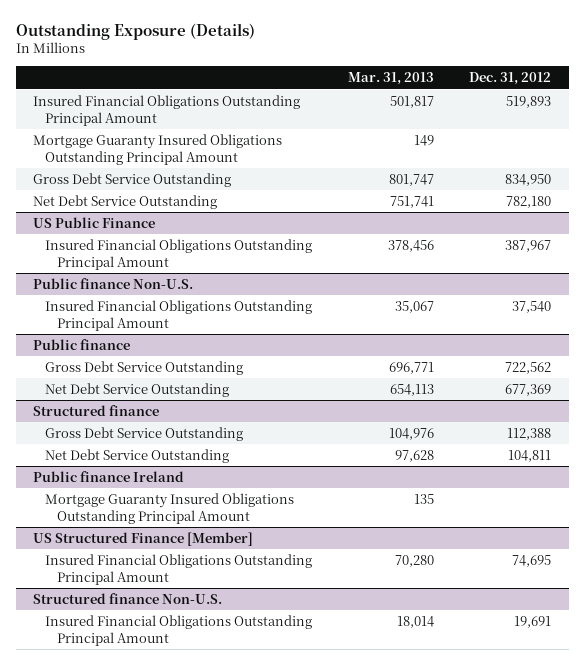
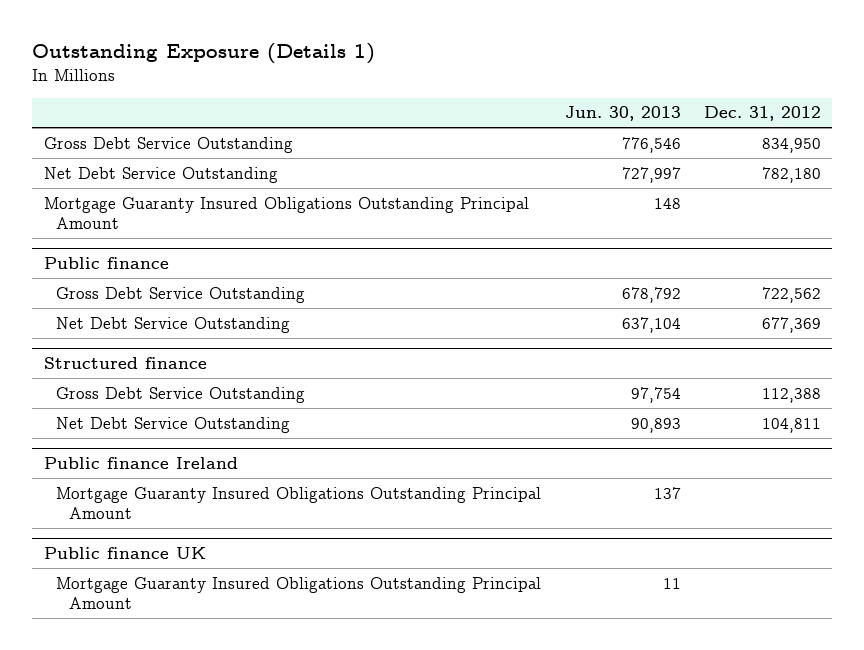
- Outstanding Exposure (Details)
+ Outstanding Exposure (Details 1)
- | Mar. 31, 2013 | Dec. 31, 2012
+ | Jun. 30, 2013 | Dec. 31, 2012
- Insured Financial Obligations Outstanding Principal Amount | 501,817 | 519,893
- US Public Finance
- Insured Financial Obligations Outstanding Principal Amount | 378,456 | 387,967
- Public finance Non-U.S.
- Insured Financial Obligations Outstanding Principal Amount | 35,067 | 37,540
moved down: Mortgage Guaranty Insured Obligations Outstanding Principal Amount | 148 |
- US Structured Finance [Member]
- Insured Financial Obligations Outstanding Principal Amount | 70,280 | 74,695
- Structured finance Non-U.S.
- Insured Financial Obligations Outstanding Principal Amount | 18,014 | 19,691
+ Public finance UK
+ Mortgage Guaranty Insured Obligations Outstanding Principal Amount | 11 |

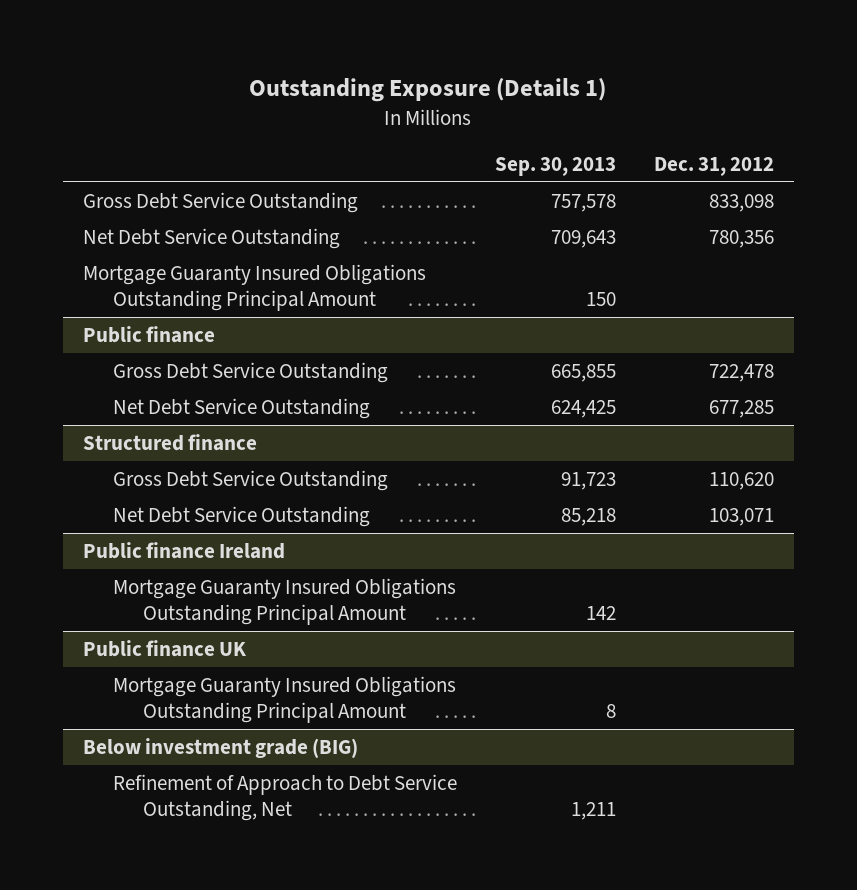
- | Jun. 30, 2013 | Dec. 31, 2012
+ | Sep. 30, 2013 | Dec. 31, 2012
- Gross Debt Service Outstanding | 776,546 | 834,950
- Net Debt Service Outstanding | 727,997 | 782,180
+ Gross Debt Service Outstanding | 757,578 | 833,098
+ Net Debt Service Outstanding | 709,643 | 780,356
@ Public finance
- Gross Debt Service Outstanding | 678,792 | 722,562
- Net Debt Service Outstanding | 637,104 | 677,369
+ Gross Debt Service Outstanding | 665,855 | 722,478
+ Net Debt Service Outstanding | 624,425 | 677,285
@ Structured finance
- Gross Debt Service Outstanding | 97,754 | 112,388
- Net Debt Service Outstanding | 90,893 | 104,811
+ Gross Debt Service Outstanding | 91,723 | 110,620
+ Net Debt Service Outstanding | 85,218 | 103,071
+ Below investment grade (BIG)
+ Refinement of Approach to Debt Service Outstanding, Net | 1,211 |

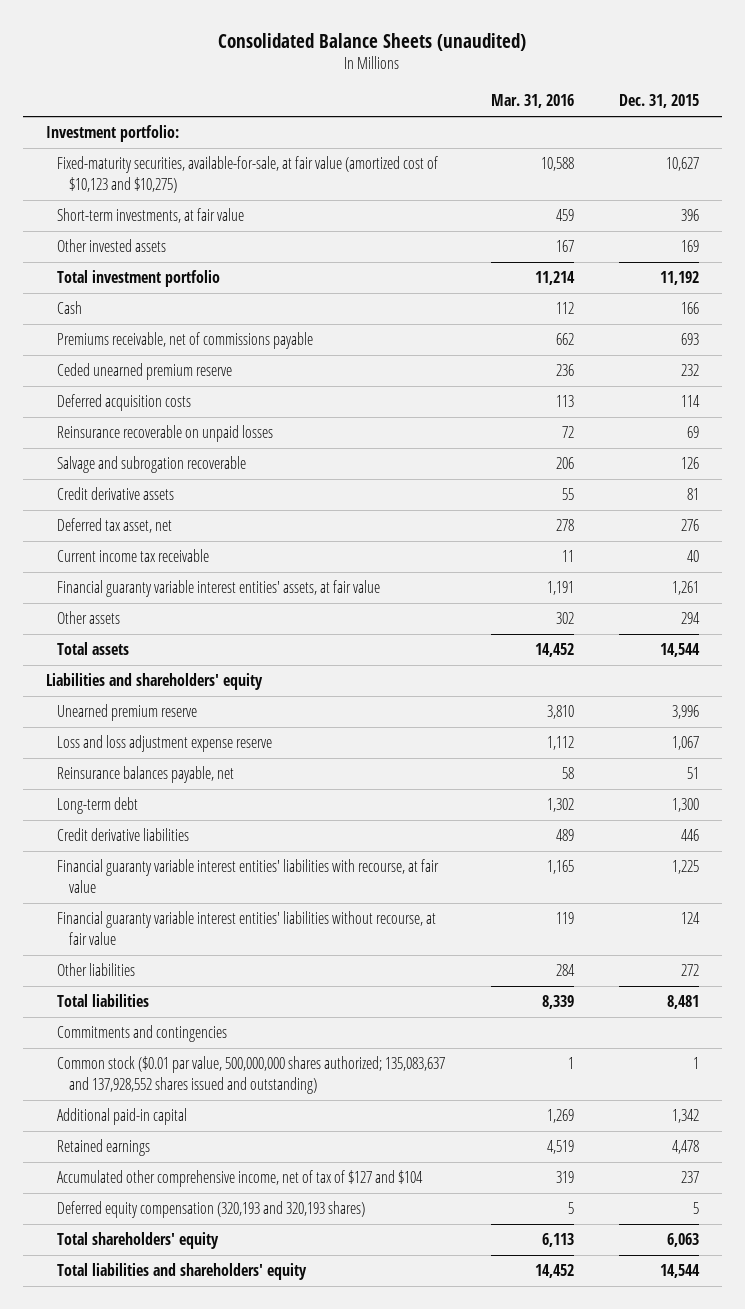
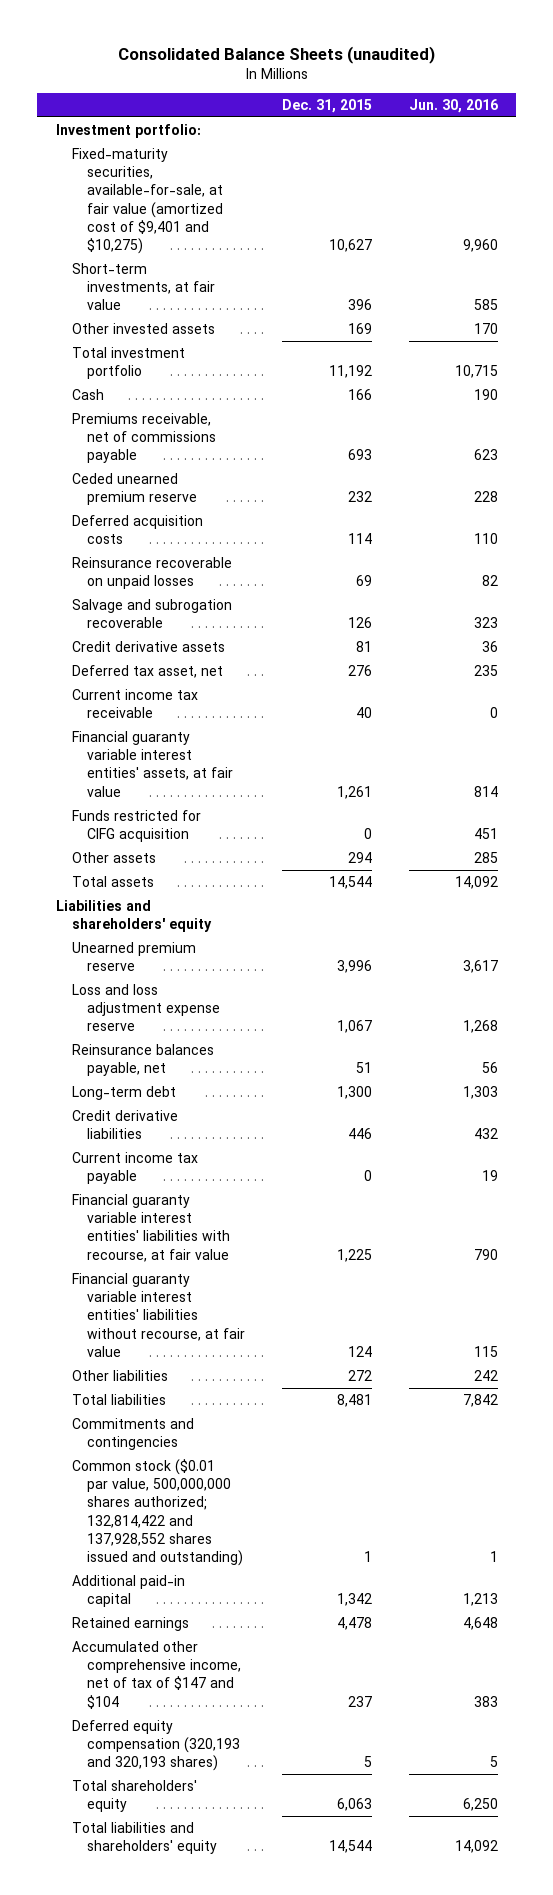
- | Mar. 31, 2016 | Dec. 31, 2015
+ | Dec. 31, 2015 | Jun. 30, 2016
- Fixed-maturity securities, available-for-sale, at fair value (amortized cost of $10,123 and $10,275) | 10,588 | 10,627
+ Fixed-maturity securities, available-for-sale, at fair value (amortized cost of $9,401 and $10,275) | 10,627 | 9,960
+ Funds restricted for CIFG acquisition | 0 | 451
+ Current income tax payable | 0 | 19
- Common stock ($0.01 par value, 500,000,000 shares authorized; 135,083,637 and 137,928,552 shares issued and outstanding) | 1 | 1
+ Common stock ($0.01 par value, 500,000,000 shares authorized; 132,814,422 and 137,928,552 shares issued and outstanding) | 1 | 1
- Accumulated other comprehensive income, net of tax of $127 and $104 | 319 | 237
+ Accumulated other comprehensive income, net of tax of $147 and $104 | 237 | 383

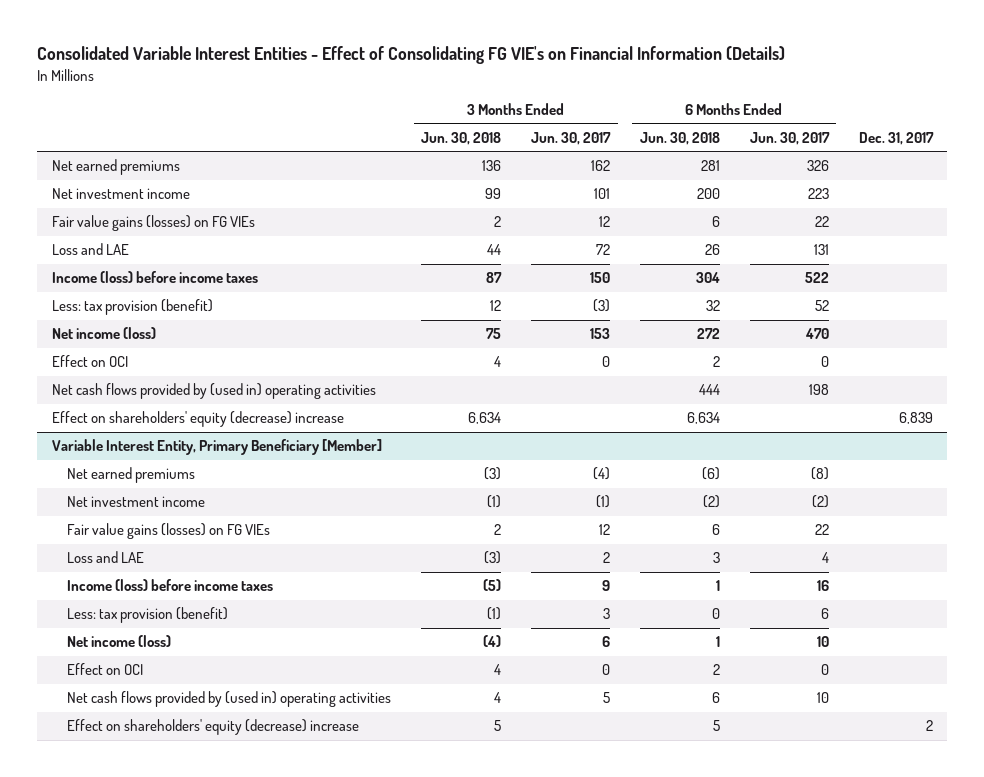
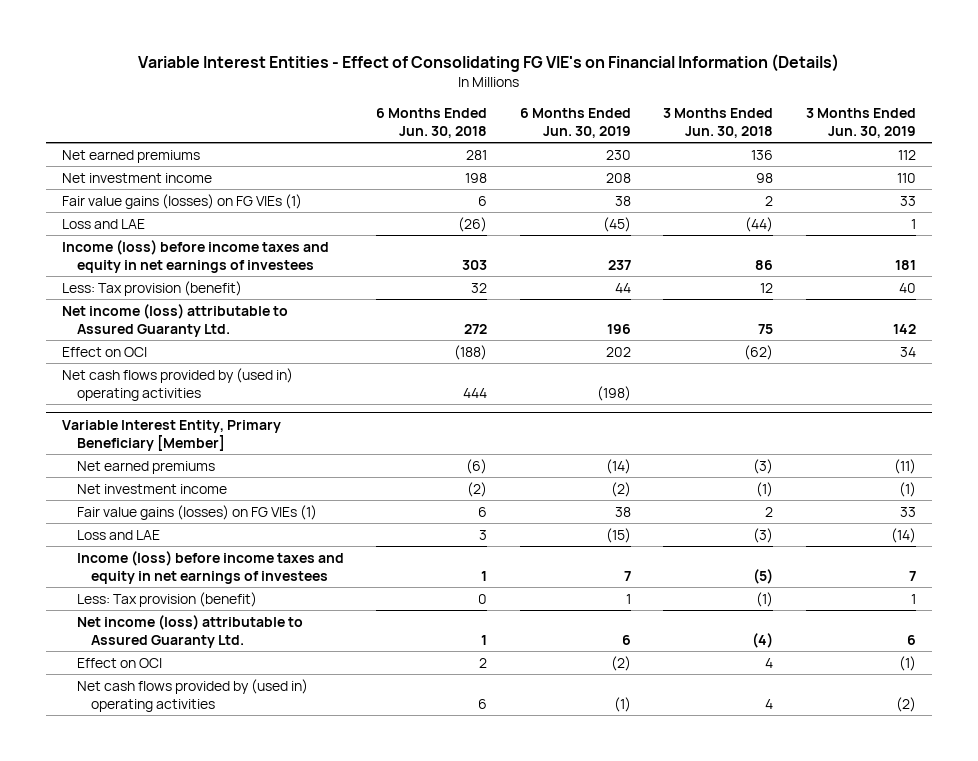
- Consolidated Variable Interest Entities - Effect of Consolidating FG VIE's on Financial Information (Details)
+ Variable Interest Entities - Effect of Consolidating FG VIE's on Financial Information (Details)
- | 3 Months Ended Jun. 30, 2018 | 3 Months Ended Jun. 30, 2017 | 6 Months Ended Jun. 30, 2018 | 6 Months Ended Jun. 30, 2017 | Dec. 31, 2017
+ | 6 Months Ended Jun. 30, 2018 | 6 Months Ended Jun. 30, 2019 | 3 Months Ended Jun. 30, 2018 | 3 Months Ended Jun. 30, 2019
- Net investment income | 99 | 101 | 200 | 223 |
- Fair value gains (losses) on FG VIEs | 2 | 12 | 6 | 22 |
- Loss and LAE | 44 | 72 | 26 | 131 |
- Income (loss) before income taxes | 87 | 150 | 304 | 522 |
- Less: tax provision (benefit) | 12 | (3) | 32 | 52 |
- Net income (loss) | 75 | 153 | 272 | 470 |
- Effect on OCI | 4 | 0 | 2 | 0 |
+ Net investment income | 198 | 208 | 98 | 110
+ Fair value gains (losses) on FG VIEs (1) | 6 | 38 | 2 | 33
+ Loss and LAE | (26) | (45) | (44) | 1
+ Income (loss) before income taxes and equity in net earnings of investees | 303 | 237 | 86 | 181
+ Less: Tax provision (benefit) | 32 | 44 | 12 | 40
+ Net income (loss) attributable to Assured Guaranty Ltd. | 272 | 196 | 75 | 142
+ Effect on OCI | (188) | 202 | (62) | 34
- Effect on shareholders' equity (decrease) increase | 6,634 | | 6,634 | | 6,839
@ Variable Interest Entity, Primary Beneficiary [Member]
- Fair value gains (losses) on FG VIEs | 2 | 12 | 6 | 22 |
+ Fair value gains (losses) on FG VIEs (1) | 6 | 38 | 2 | 33
- Income (loss) before income taxes | (5) | 9 | 1 | 16 |
- Less: tax provision (benefit) | (1) | 3 | 0 | 6 |
- Net income (loss) | (4) | 6 | 1 | 10 |
+ Income (loss) before income taxes and equity in net earnings of investees | 1 | 7 | (5) | 7
+ Less: Tax provision (benefit) | 0 | 1 | (1) | 1
+ Net income (loss) attributable to Assured Guaranty Ltd. | 1 | 6 | (4) | 6
- Effect on shareholders' equity (decrease) increase | 5 | | 5 | | 2

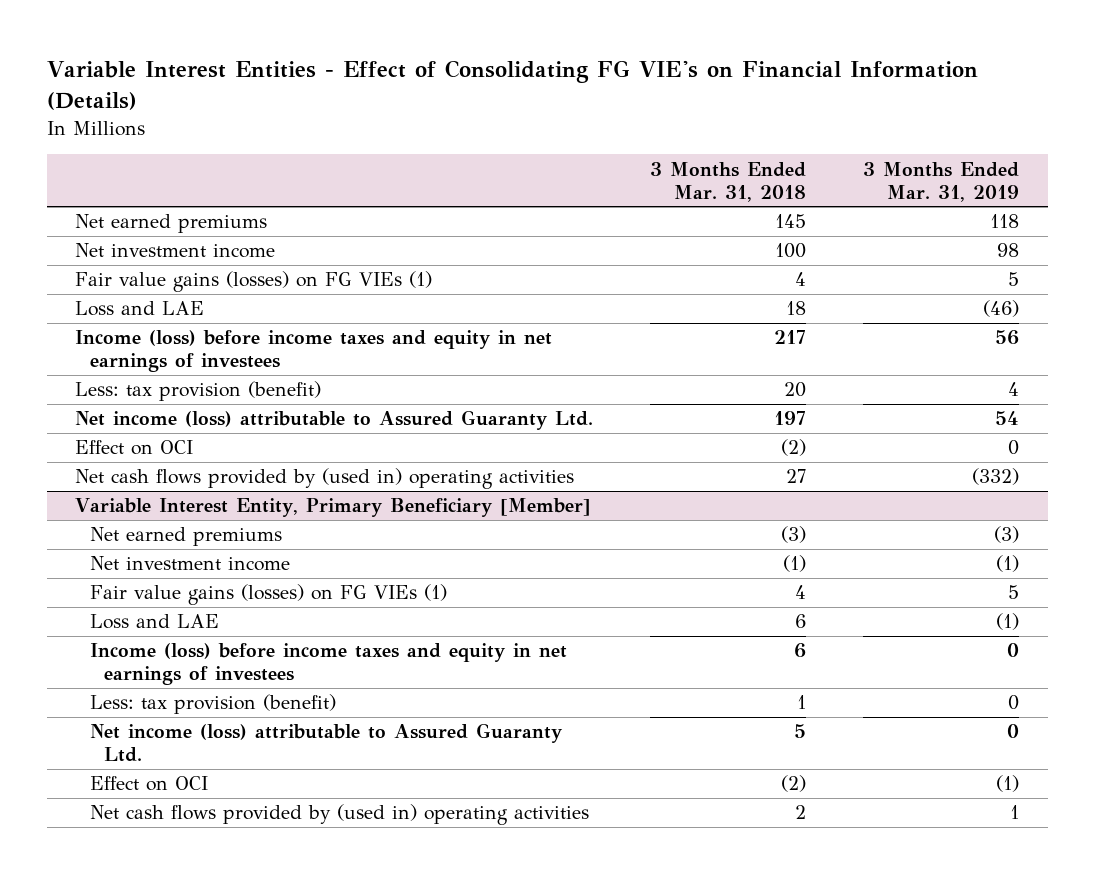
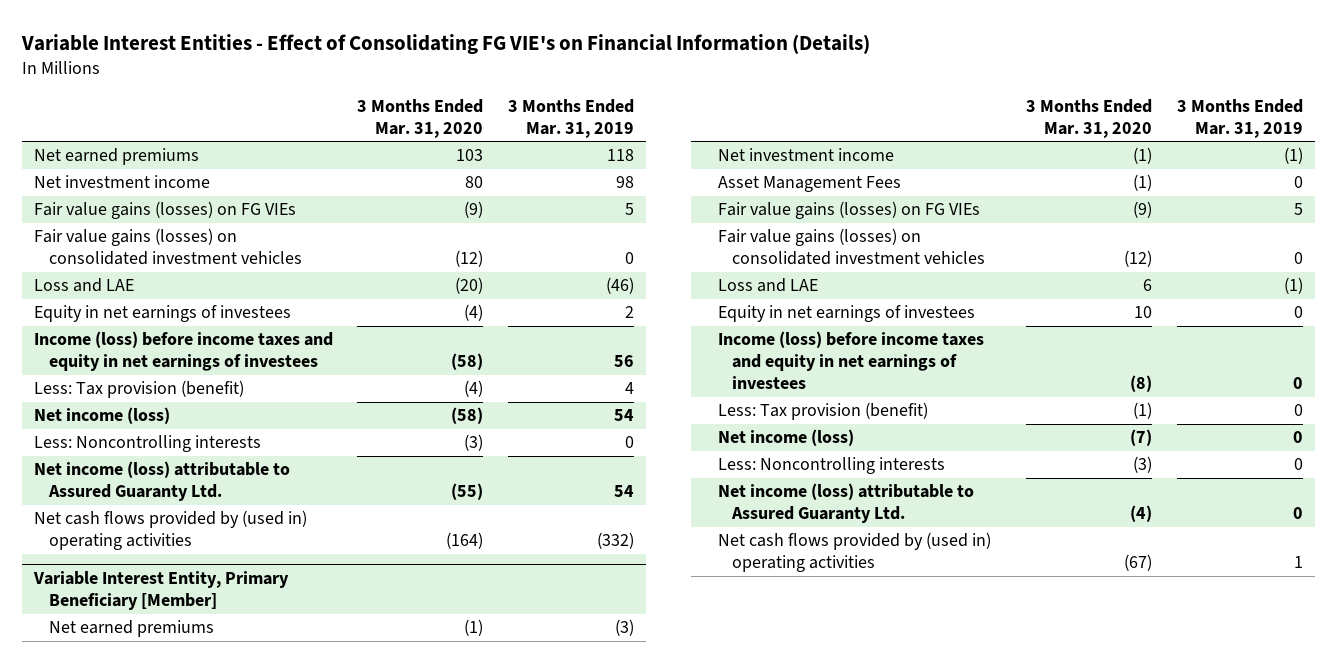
- | 3 Months Ended Mar. 31, 2018 | 3 Months Ended Mar. 31, 2019
+ | 3 Months Ended Mar. 31, 2020 | 3 Months Ended Mar. 31, 2019
- Fair value gains (losses) on FG VIEs (1) | 4 | 5
+ Fair value gains (losses) on FG VIEs | (9) | 5
+ Fair value gains (losses) on consolidated investment vehicles | (12) | 0
+ Equity in net earnings of investees | (4) | 2
- Less: tax provision (benefit) | 20 | 4
+ Less: Tax provision (benefit) | (4) | 4
+ Net income (loss) | (58) | 54
+ Less: Noncontrolling interests | (3) | 0
- Effect on OCI | (2) | 0
@ Variable Interest Entity, Primary Beneficiary [Member]
- Fair value gains (losses) on FG VIEs (1) | 4 | 5
+ Asset Management Fees | (1) | 0
+ Fair value gains (losses) on FG VIEs | (9) | 5
+ Fair value gains (losses) on consolidated investment vehicles | (12) | 0
+ Equity in net earnings of investees | 10 | 0
- Less: tax provision (benefit) | 1 | 0
+ Less: Tax provision (benefit) | (1) | 0
+ Net income (loss) | (7) | 0
+ Less: Noncontrolling interests | (3) | 0
- Effect on OCI | (2) | (1)

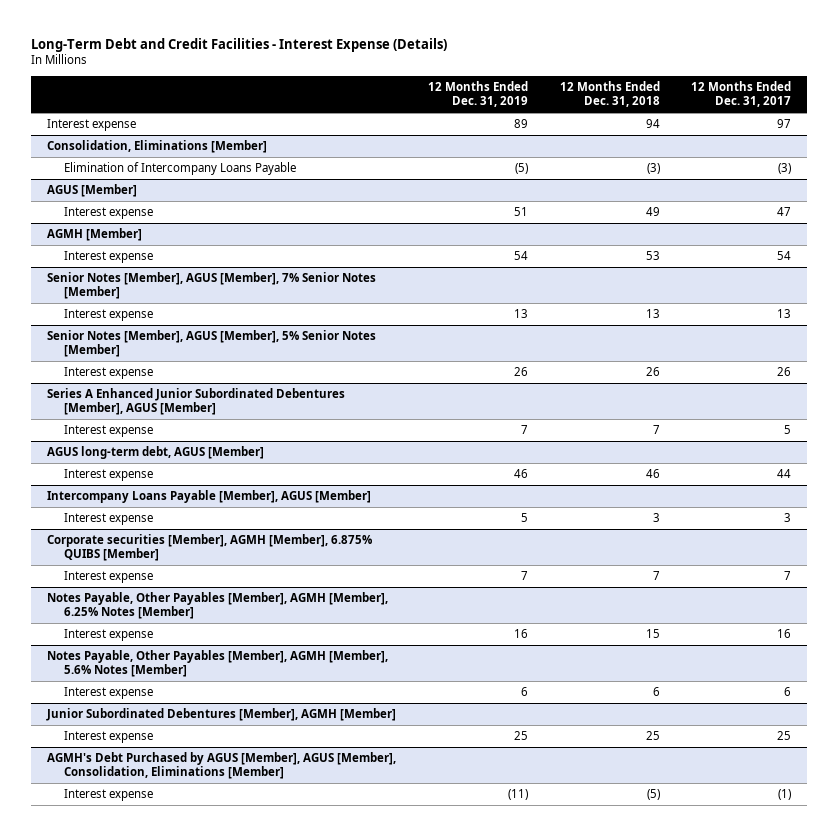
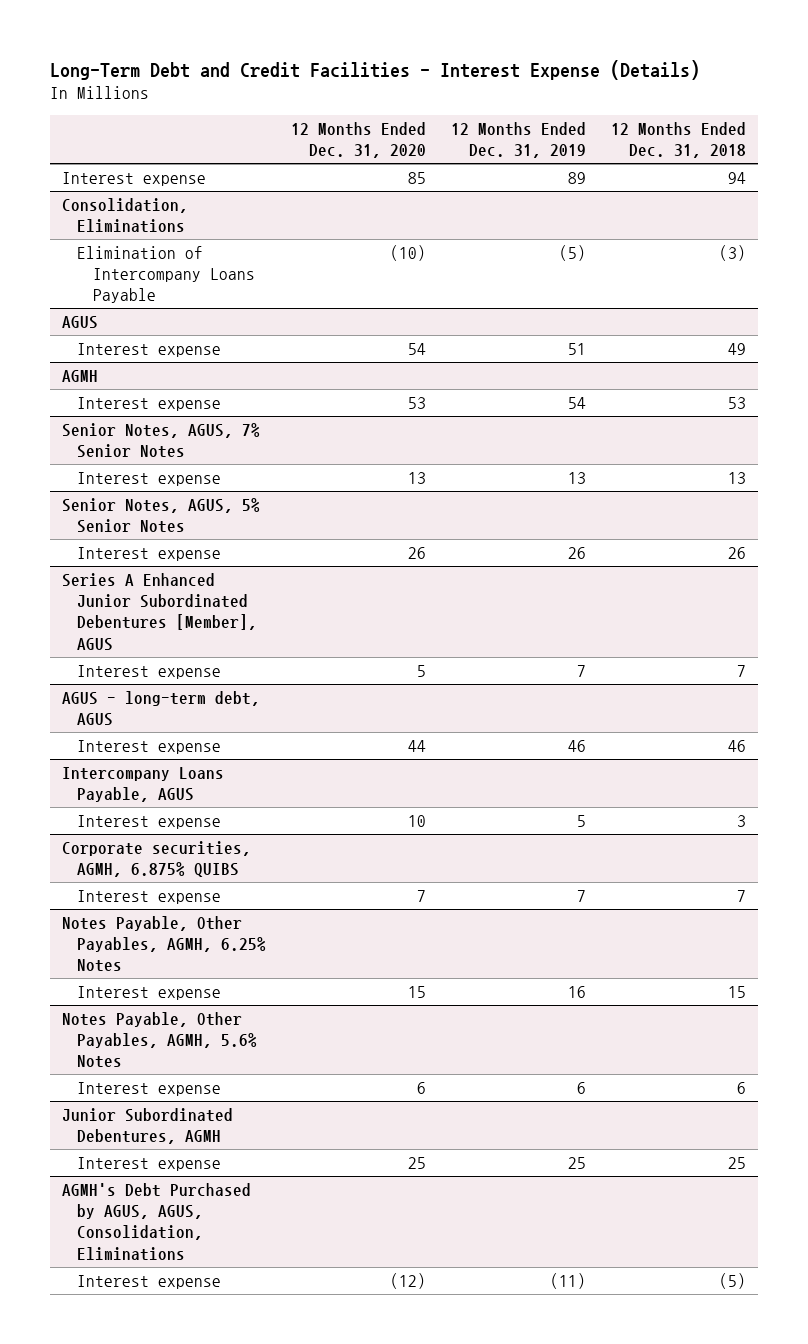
- | 12 Months Ended Dec. 31, 2019 | 12 Months Ended Dec. 31, 2018 | 12 Months Ended Dec. 31, 2017
+ | 12 Months Ended Dec. 31, 2020 | 12 Months Ended Dec. 31, 2019 | 12 Months Ended Dec. 31, 2018
- Consolidation, Eliminations [Member]
+ Consolidation, Eliminations
- AGUS [Member]
+ AGUS
- AGMH [Member]
+ AGMH
- Senior Notes [Member], AGUS [Member], 7% Senior Notes [Member]
+ Senior Notes, AGUS, 7% Senior Notes
- Senior Notes [Member], AGUS [Member], 5% Senior Notes [Member]
+ Senior Notes, AGUS, 5% Senior Notes
- Series A Enhanced Junior Subordinated Debentures [Member], AGUS [Member]
+ Series A Enhanced Junior Subordinated Debentures [Member], AGUS
- AGUS long-term debt, AGUS [Member]
+ AGUS - long-term debt, AGUS
- Intercompany Loans Payable [Member], AGUS [Member]
+ Intercompany Loans Payable, AGUS
- Corporate securities [Member], AGMH [Member], 6.875% QUIBS [Member]
+ Corporate securities, AGMH, 6.875% QUIBS
- Notes Payable, Other Payables [Member], AGMH [Member], 6.25% Notes [Member]
+ Notes Payable, Other Payables, AGMH, 6.25% Notes
- Notes Payable, Other Payables [Member], AGMH [Member], 5.6% Notes [Member]
+ Notes Payable, Other Payables, AGMH, 5.6% Notes
- Junior Subordinated Debentures [Member], AGMH [Member]
+ Junior Subordinated Debentures, AGMH
- AGMH's Debt Purchased by AGUS [Member], AGUS [Member], Consolidation, Eliminations [Member]
+ AGMH's Debt Purchased by AGUS, AGUS, Consolidation, Eliminations

